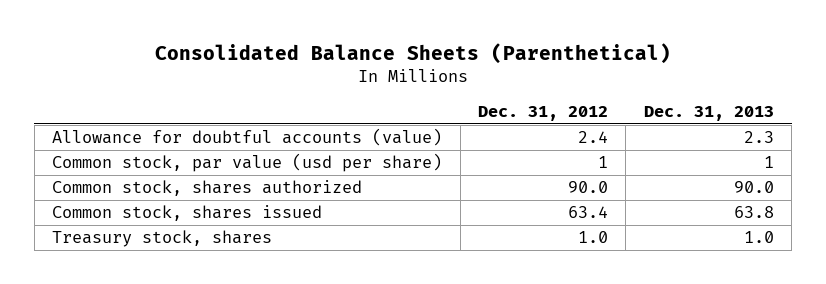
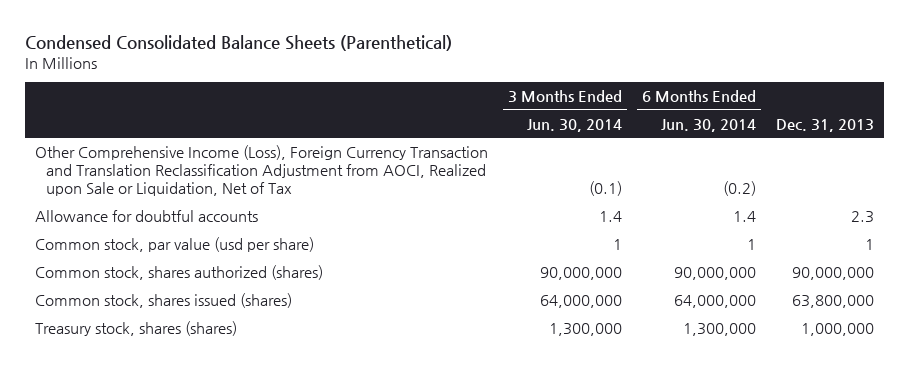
- Consolidated Balance Sheets (Parenthetical)
+ Condensed Consolidated Balance Sheets (Parenthetical)
- | Dec. 31, 2012 | Dec. 31, 2013
+ | 3 Months Ended Jun. 30, 2014 | 6 Months Ended Jun. 30, 2014 | Dec. 31, 2013
- Allowance for doubtful accounts (value) | 2.4 | 2.3
+ Other Comprehensive Income (Loss), Foreign Currency Transaction and Translation Reclassification Adjustment from AOCI, Realized upon Sale or Liquidation, Net of Tax | (0.1) | (0.2) |
+ Allowance for doubtful accounts | 1.4 | 1.4 | 2.3
- Common stock, shares authorized | 90.0 | 90.0
- Common stock, shares issued | 63.4 | 63.8
- Treasury stock, shares | 1.0 | 1.0
+ Common stock, shares authorized (shares) | 90,000,000 | 90,000,000 | 90,000,000
+ Common stock, shares issued (shares) | 64,000,000 | 64,000,000 | 63,800,000
+ Treasury stock, shares (shares) | 1,300,000 | 1,300,000 | 1,000,000

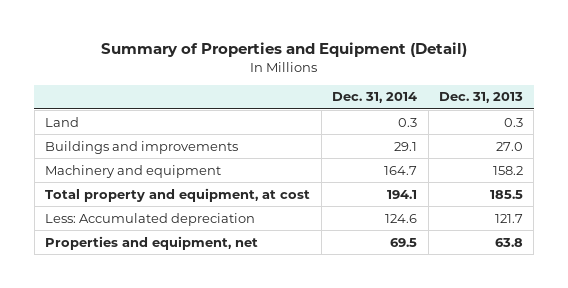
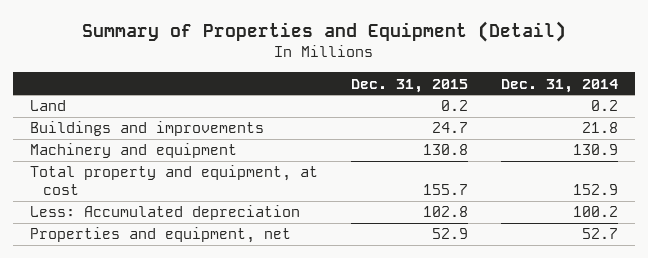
- | Dec. 31, 2014 | Dec. 31, 2013
+ | Dec. 31, 2015 | Dec. 31, 2014
- Land | 0.3 | 0.3
- Buildings and improvements | 29.1 | 27.0
- Machinery and equipment | 164.7 | 158.2
- Total property and equipment, at cost | 194.1 | 185.5
- Less: Accumulated depreciation | 124.6 | 121.7
- Properties and equipment, net | 69.5 | 63.8
+ Land | 0.2 | 0.2
+ Buildings and improvements | 24.7 | 21.8
+ Machinery and equipment | 130.8 | 130.9
+ Total property and equipment, at cost | 155.7 | 152.9
+ Less: Accumulated depreciation | 102.8 | 100.2
+ Properties and equipment, net | 52.9 | 52.7

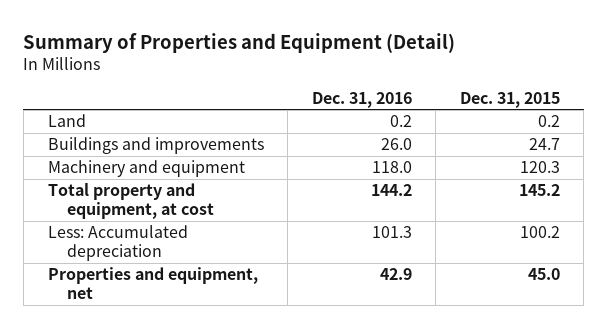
- | Dec. 31, 2015 | Dec. 31, 2014
+ | Dec. 31, 2016 | Dec. 31, 2015
- Machinery and equipment | 130.8 | 130.9
- Total property and equipment, at cost | 155.7 | 152.9
- Less: Accumulated depreciation | 102.8 | 100.2
- Properties and equipment, net | 52.9 | 52.7
+ Machinery and equipment | 118.0 | 120.3
+ Total property and equipment, at cost | 144.2 | 145.2
+ Less: Accumulated depreciation | 101.3 | 100.2
+ Properties and equipment, net | 42.9 | 45.0

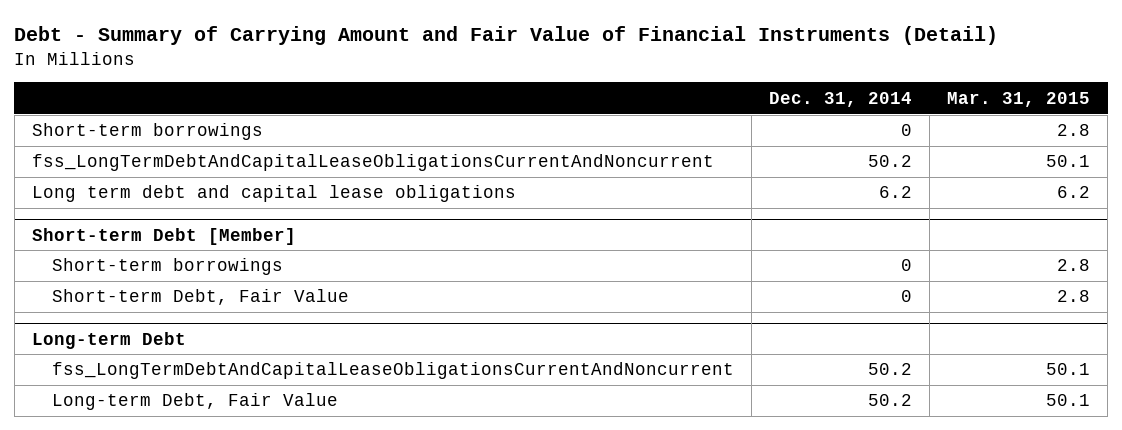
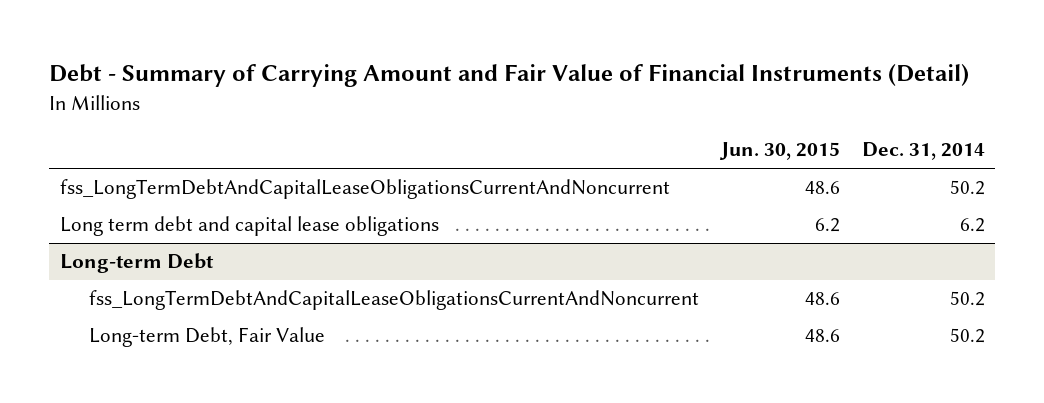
- | Dec. 31, 2014 | Mar. 31, 2015
+ | Jun. 30, 2015 | Dec. 31, 2014
- Short-term borrowings | 0 | 2.8
- Short-term Debt [Member]
- Short-term borrowings | 0 | 2.8
- Short-term Debt, Fair Value | 0 | 2.8

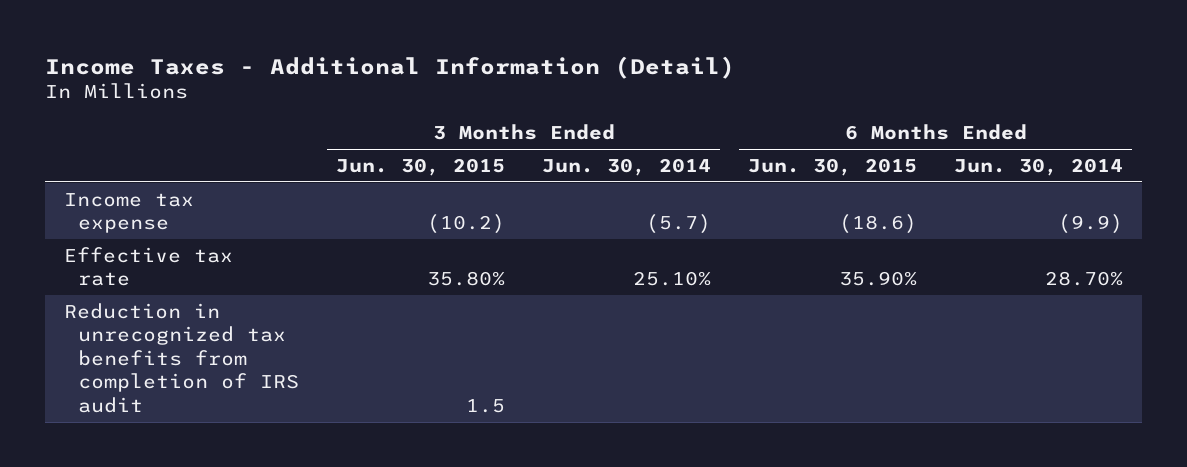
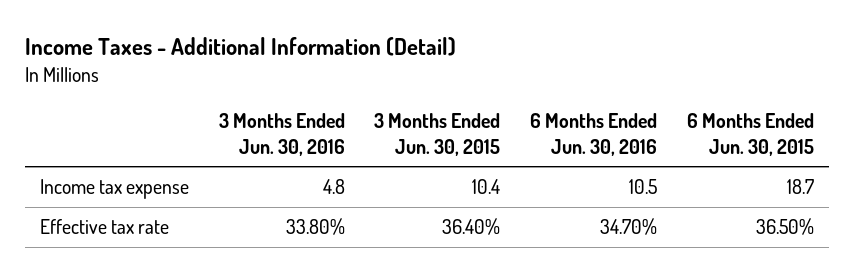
- | 3 Months Ended Jun. 30, 2015 | 3 Months Ended Jun. 30, 2014 | 6 Months Ended Jun. 30, 2015 | 6 Months Ended Jun. 30, 2014
+ | 3 Months Ended Jun. 30, 2016 | 3 Months Ended Jun. 30, 2015 | 6 Months Ended Jun. 30, 2016 | 6 Months Ended Jun. 30, 2015
- Income tax expense | (10.2) | (5.7) | (18.6) | (9.9)
- Effective tax rate | 35.80% | 25.10% | 35.90% | 28.70%
- Reduction in unrecognized tax benefits from completion of IRS audit | 1.5 | | |
+ Income tax expense | 4.8 | 10.4 | 10.5 | 18.7
+ Effective tax rate | 33.80% | 36.40% | 34.70% | 36.50%

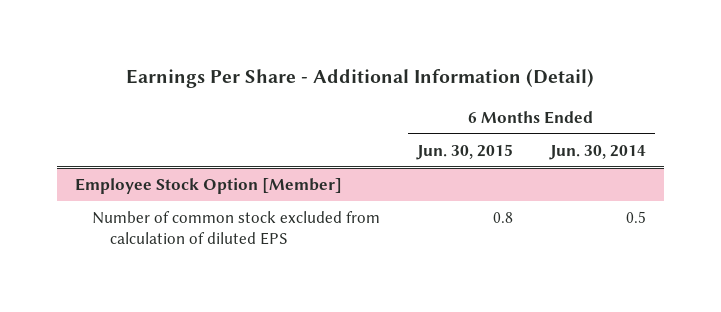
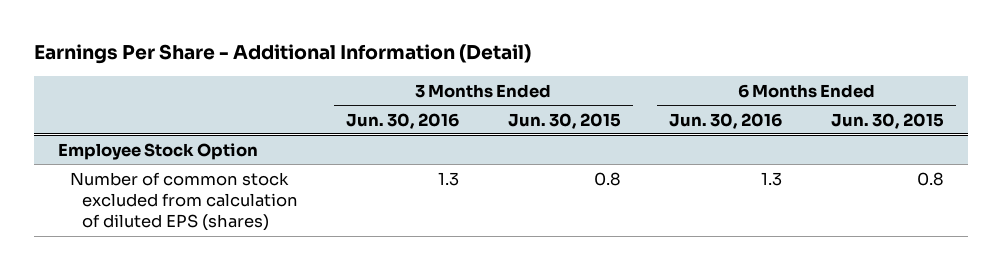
- | 6 Months Ended Jun. 30, 2015 | 6 Months Ended Jun. 30, 2014
+ | 3 Months Ended Jun. 30, 2016 | 3 Months Ended Jun. 30, 2015 | 6 Months Ended Jun. 30, 2016 | 6 Months Ended Jun. 30, 2015
- Employee Stock Option [Member]
- Number of common stock excluded from calculation of diluted EPS | 0.8 | 0.5
+ Employee Stock Option
+ Number of common stock excluded from calculation of diluted EPS (shares) | 1.3 | 0.8 | 1.3 | 0.8

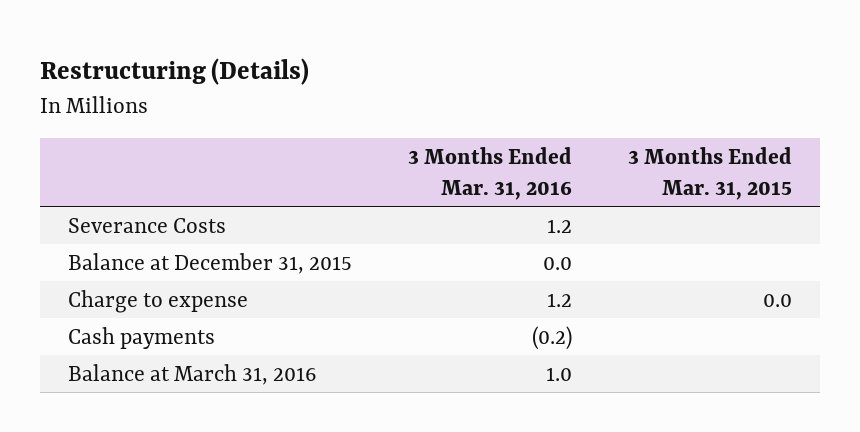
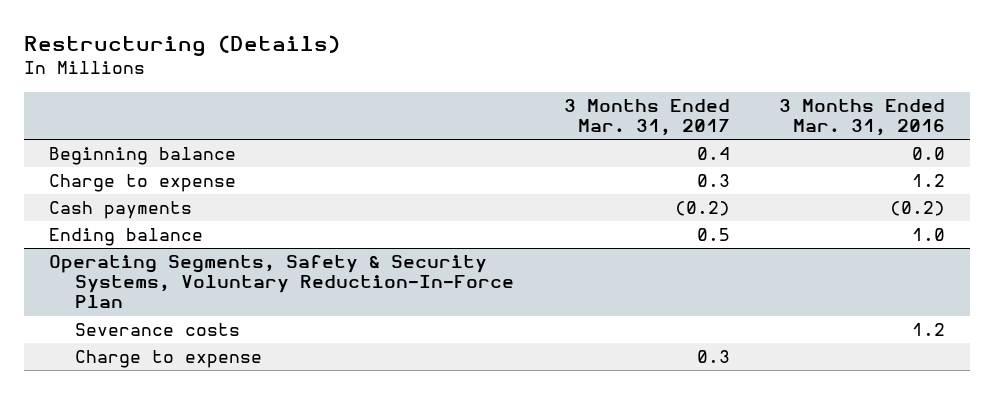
- | 3 Months Ended Mar. 31, 2016 | 3 Months Ended Mar. 31, 2015
+ | 3 Months Ended Mar. 31, 2017 | 3 Months Ended Mar. 31, 2016
- Severance Costs | 1.2 |
- Balance at December 31, 2015 | 0.0 |
+ Beginning balance | 0.4 | 0.0
- Balance at March 31, 2016 | 1.0 |
+ Ending balance | 0.5 | 1.0
+ Operating Segments, Safety & Security Systems, Voluntary Reduction-In-Force Plan
+ Severance costs | | 1.2
+ Charge to expense | 0.3 |

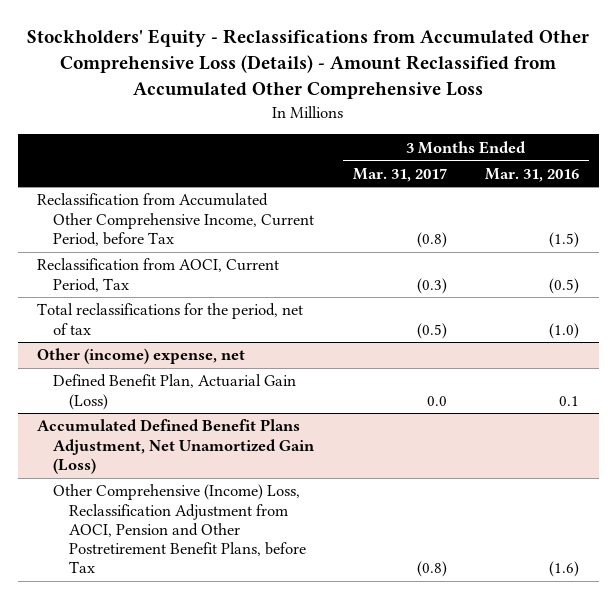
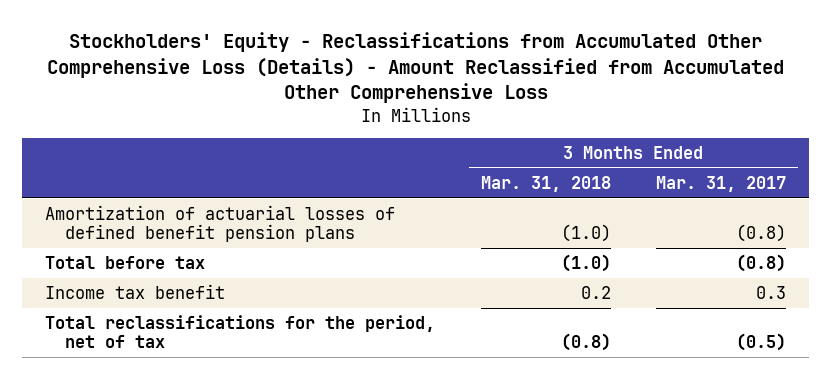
- | 3 Months Ended Mar. 31, 2017 | 3 Months Ended Mar. 31, 2016
+ | 3 Months Ended Mar. 31, 2018 | 3 Months Ended Mar. 31, 2017
- Reclassification from Accumulated Other Comprehensive Income, Current Period, before Tax | (0.8) | (1.5)
- Reclassification from AOCI, Current Period, Tax | (0.3) | (0.5)
+ Amortization of actuarial losses of defined benefit pension plans | (1.0) | (0.8)
+ Total before tax | (1.0) | (0.8)
+ Income tax benefit | 0.2 | 0.3
- Other (income) expense, net
- Defined Benefit Plan, Actuarial Gain (Loss) | 0.0 | 0.1
- Accumulated Defined Benefit Plans Adjustment, Net Unamortized Gain (Loss)
- Other Comprehensive (Income) Loss, Reclassification Adjustment from AOCI, Pension and Other Postretirement Benefit Plans, before Tax | (0.8) | (1.6)

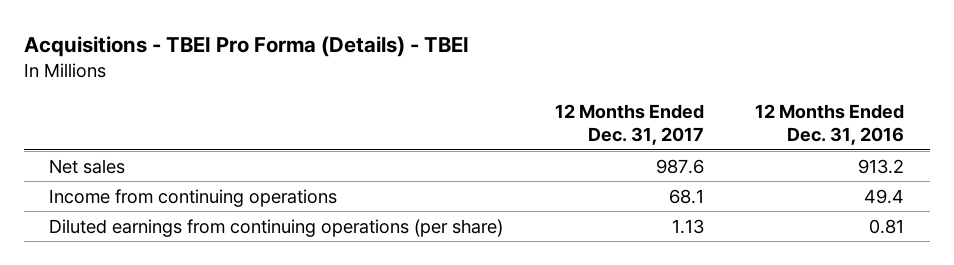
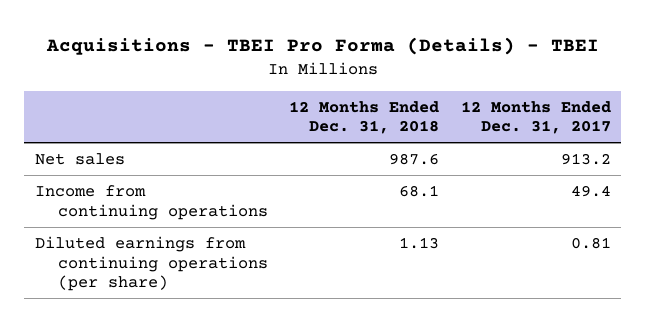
- | 12 Months Ended Dec. 31, 2017 | 12 Months Ended Dec. 31, 2016
+ | 12 Months Ended Dec. 31, 2018 | 12 Months Ended Dec. 31, 2017
- Net sales | 987.6 | 913.2
- Income from continuing operations | 68.1 | 49.4
- Diluted earnings from continuing operations (per share) | 1.13 | 0.81
+ Net sales | 987.6 | 913.2
+ Income from continuing operations | 68.1 | 49.4
+ Diluted earnings from continuing operations (per share) | 1.13 | 0.81

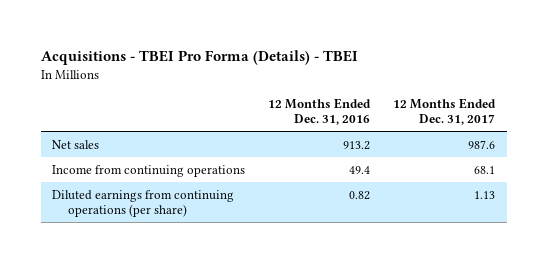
- | 12 Months Ended Dec. 31, 2018 | 12 Months Ended Dec. 31, 2017
+ | 12 Months Ended Dec. 31, 2016 | 12 Months Ended Dec. 31, 2017
- Net sales | 987.6 | 913.2
- Income from continuing operations | 68.1 | 49.4
- Diluted earnings from continuing operations (per share) | 1.13 | 0.81
+ Net sales | 913.2 | 987.6
+ Income from continuing operations | 49.4 | 68.1
+ Diluted earnings from continuing operations (per share) | 0.82 | 1.13

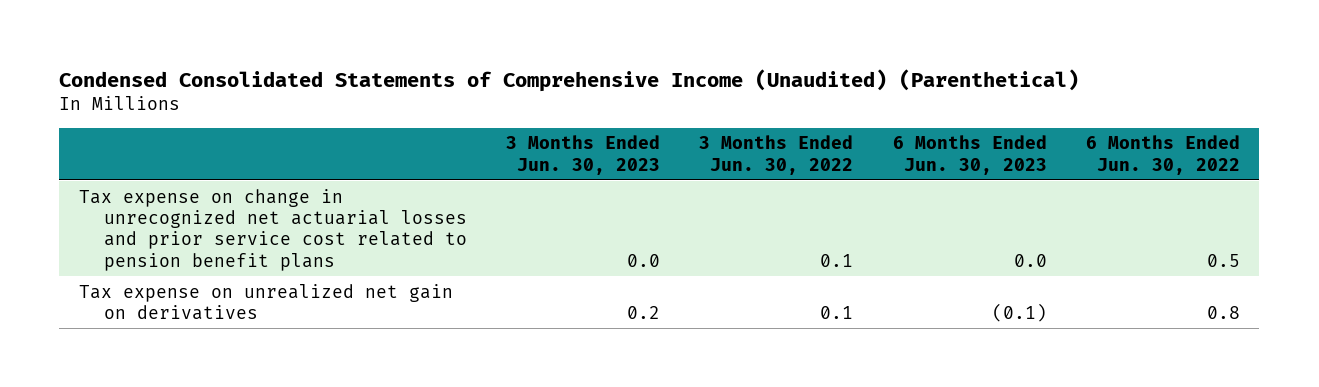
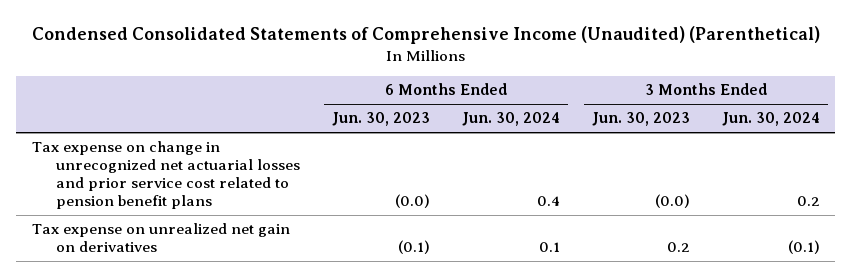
- | 3 Months Ended Jun. 30, 2023 | 3 Months Ended Jun. 30, 2022 | 6 Months Ended Jun. 30, 2023 | 6 Months Ended Jun. 30, 2022
+ | 6 Months Ended Jun. 30, 2023 | 6 Months Ended Jun. 30, 2024 | 3 Months Ended Jun. 30, 2023 | 3 Months Ended Jun. 30, 2024
- Tax expense on change in unrecognized net actuarial losses and prior service cost related to pension benefit plans | 0.0 | 0.1 | 0.0 | 0.5
+ Tax expense on change in unrecognized net actuarial losses and prior service cost related to pension benefit plans | (0.0) | 0.4 | (0.0) | 0.2

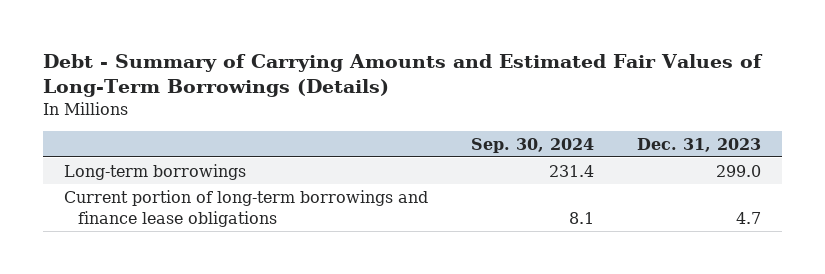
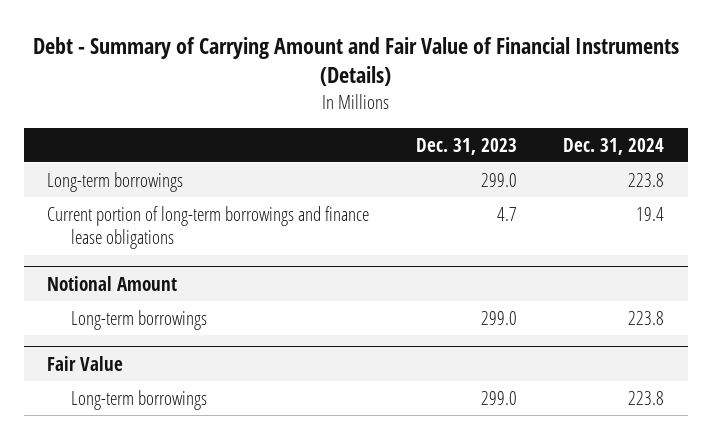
- Debt - Summary of Carrying Amounts and Estimated Fair Values of Long-Term Borrowings (Details)
+ Debt - Summary of Carrying Amount and Fair Value of Financial Instruments (Details)
- | Sep. 30, 2024 | Dec. 31, 2023
+ | Dec. 31, 2023 | Dec. 31, 2024
+ Notional Amount
+ Long-term borrowings | 299.0 | 223.8
+ Fair Value
+ Long-term borrowings | 299.0 | 223.8

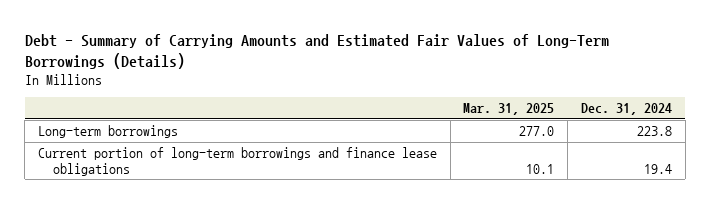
- Debt - Summary of Carrying Amount and Fair Value of Financial Instruments (Details)
+ Debt - Summary of Carrying Amounts and Estimated Fair Values of Long-Term Borrowings (Details)
- | Dec. 31, 2023 | Dec. 31, 2024
+ | Mar. 31, 2025 | Dec. 31, 2024
- Notional Amount
- Long-term borrowings | 299.0 | 223.8
- Fair Value
- Long-term borrowings | 299.0 | 223.8

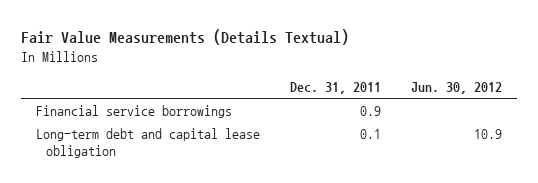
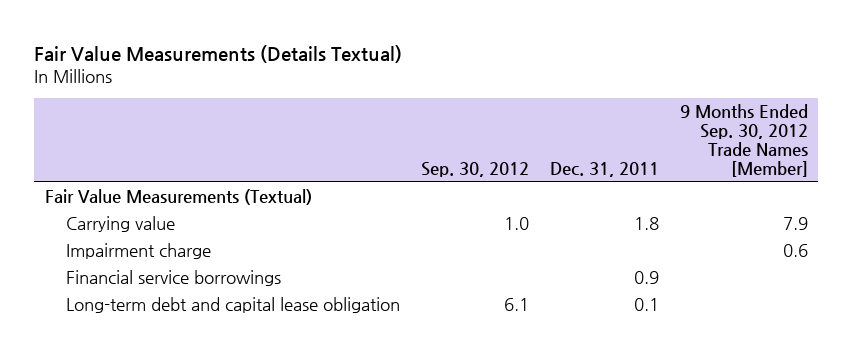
- | Dec. 31, 2011 | Jun. 30, 2012
+ | Sep. 30, 2012 | Dec. 31, 2011 | 9 Months Ended Sep. 30, 2012 Trade Names [Member]
+ Fair Value Measurements (Textual)
+ Carrying value | 1.0 | 1.8 | 7.9
+ Impairment charge | | | 0.6

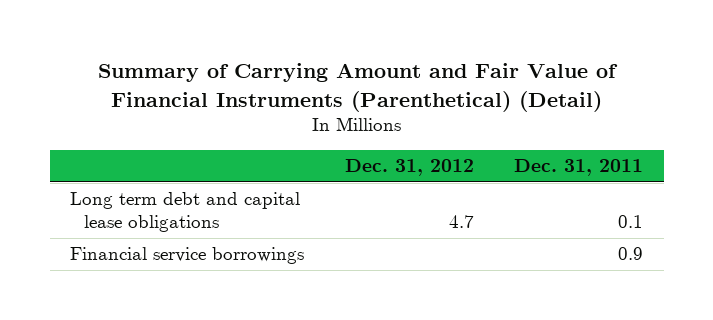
- Fair Value Measurements (Details Textual)
+ Summary of Carrying Amount and Fair Value of Financial Instruments (Parenthetical) (Detail)
- | Sep. 30, 2012 | Dec. 31, 2011 | 9 Months Ended Sep. 30, 2012 Trade Names [Member]
+ | Dec. 31, 2012 | Dec. 31, 2011
- Fair Value Measurements (Textual)
- Carrying value | 1.0 | 1.8 | 7.9
- Impairment charge | | | 0.6
+ Long term debt and capital lease obligations | 4.7 | 0.1
- Long-term debt and capital lease obligation | 6.1 | 0.1 |

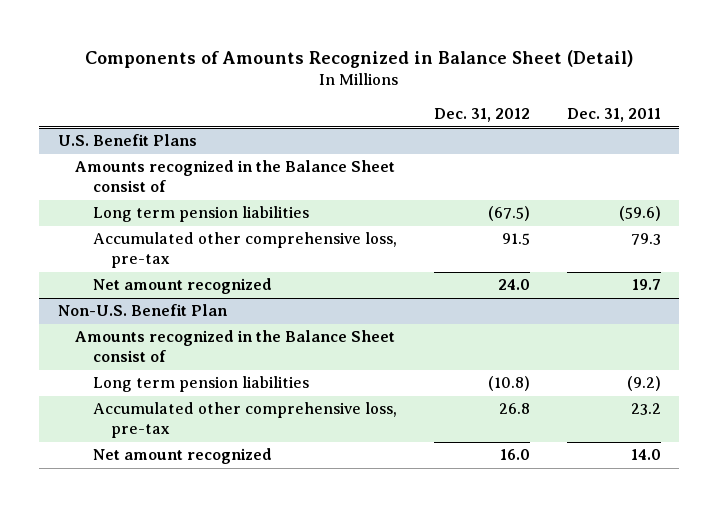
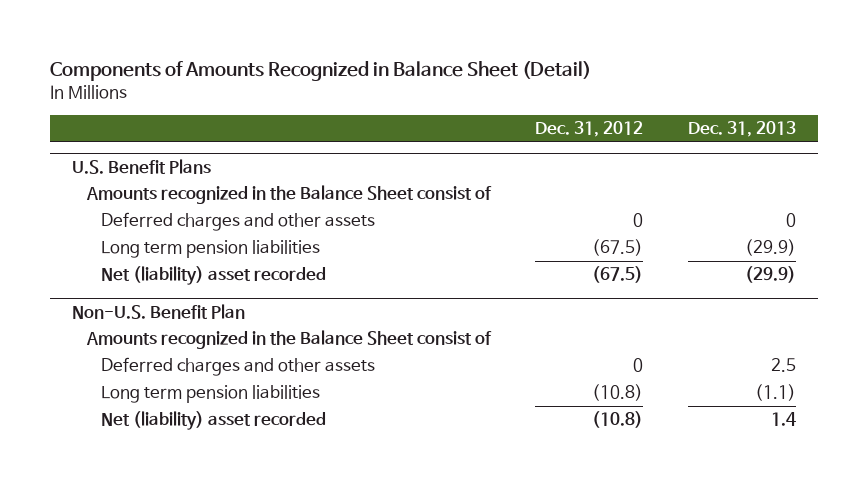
- | Dec. 31, 2012 | Dec. 31, 2011
+ | Dec. 31, 2012 | Dec. 31, 2013
@ U.S. Benefit Plans
+ Deferred charges and other assets | 0 | 0
- Accumulated other comprehensive loss, pre-tax | 91.5 | 79.3
- Net amount recognized | 24.0 | 19.7
+ Net (liability) asset recorded | (67.5) | (29.9)
@ Non-U.S. Benefit Plan
+ Deferred charges and other assets | 0 | 2.5
- Accumulated other comprehensive loss, pre-tax | 26.8 | 23.2
- Net amount recognized | 16.0 | 14.0
+ Net (liability) asset recorded | (10.8) | 1.4

